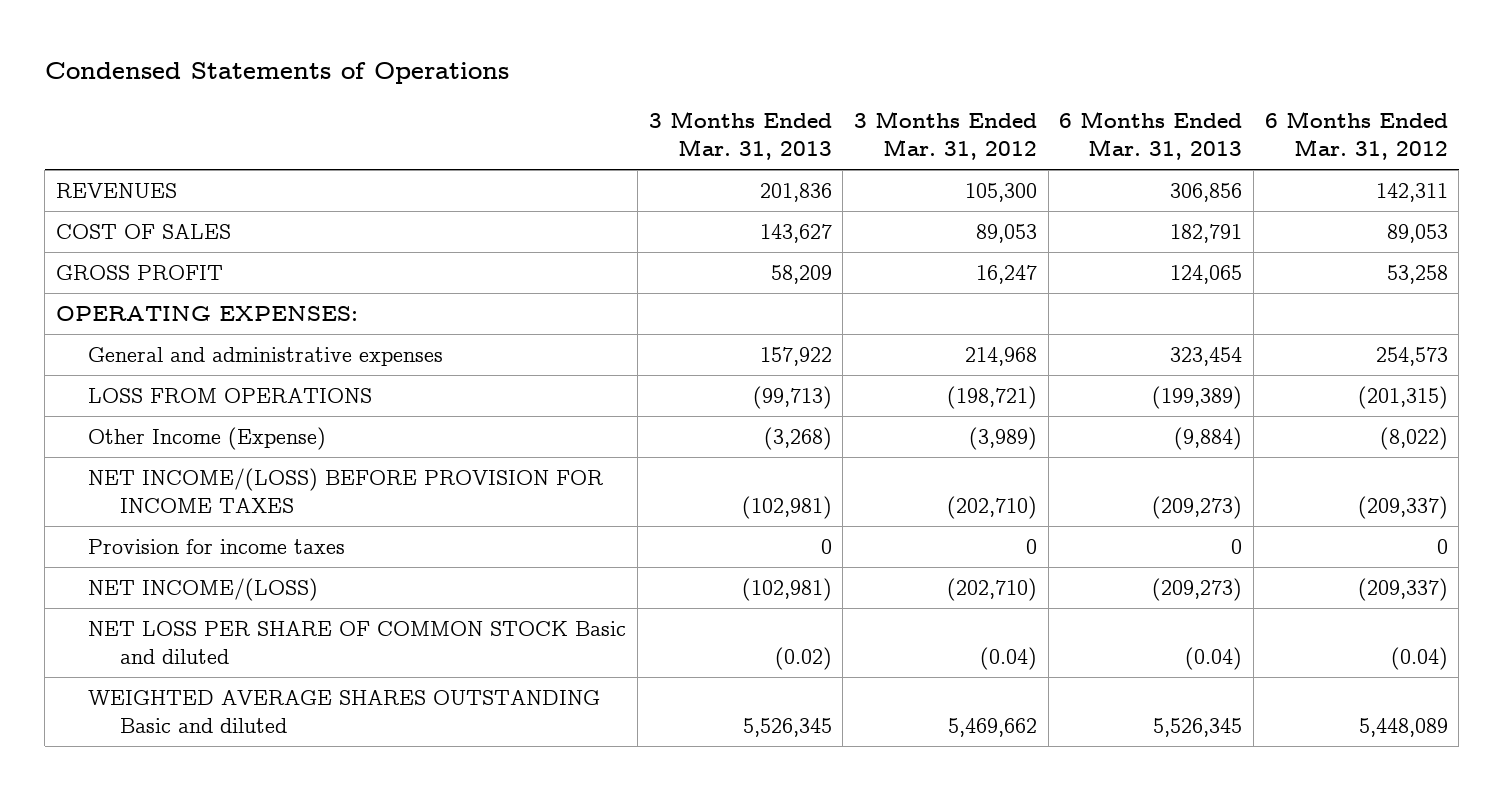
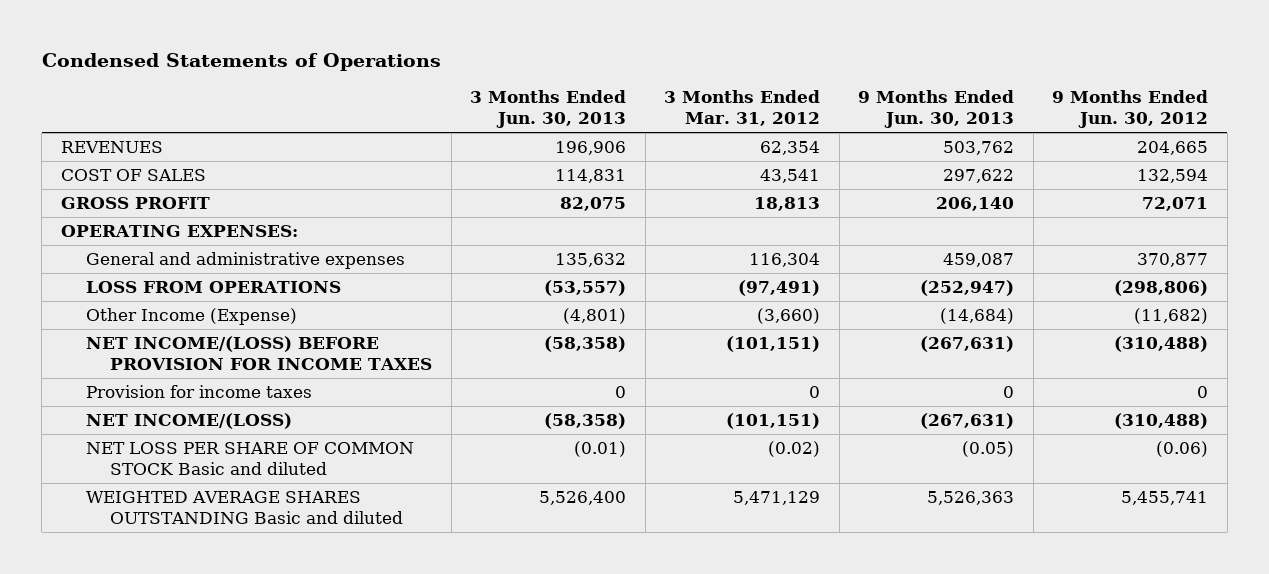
- | 3 Months Ended Mar. 31, 2013 | 3 Months Ended Mar. 31, 2012 | 6 Months Ended Mar. 31, 2013 | 6 Months Ended Mar. 31, 2012
+ | 3 Months Ended Jun. 30, 2013 | 3 Months Ended Mar. 31, 2012 | 9 Months Ended Jun. 30, 2013 | 9 Months Ended Jun. 30, 2012
- REVENUES | 201,836 | 105,300 | 306,856 | 142,311
- COST OF SALES | 143,627 | 89,053 | 182,791 | 89,053
- GROSS PROFIT | 58,209 | 16,247 | 124,065 | 53,258
+ REVENUES | 196,906 | 62,354 | 503,762 | 204,665
+ COST OF SALES | 114,831 | 43,541 | 297,622 | 132,594
+ GROSS PROFIT | 82,075 | 18,813 | 206,140 | 72,071
- General and administrative expenses | 157,922 | 214,968 | 323,454 | 254,573
- LOSS FROM OPERATIONS | (99,713) | (198,721) | (199,389) | (201,315)
- Other Income (Expense) | (3,268) | (3,989) | (9,884) | (8,022)
- NET INCOME/(LOSS) BEFORE PROVISION FOR INCOME TAXES | (102,981) | (202,710) | (209,273) | (209,337)
+ General and administrative expenses | 135,632 | 116,304 | 459,087 | 370,877
+ LOSS FROM OPERATIONS | (53,557) | (97,491) | (252,947) | (298,806)
+ Other Income (Expense) | (4,801) | (3,660) | (14,684) | (11,682)
+ NET INCOME/(LOSS) BEFORE PROVISION FOR INCOME TAXES | (58,358) | (101,151) | (267,631) | (310,488)
- NET INCOME/(LOSS) | (102,981) | (202,710) | (209,273) | (209,337)
- NET LOSS PER SHARE OF COMMON STOCK Basic and diluted | (0.02) | (0.04) | (0.04) | (0.04)
- WEIGHTED AVERAGE SHARES OUTSTANDING Basic and diluted | 5,526,345 | 5,469,662 | 5,526,345 | 5,448,089
+ NET INCOME/(LOSS) | (58,358) | (101,151) | (267,631) | (310,488)
+ NET LOSS PER SHARE OF COMMON STOCK Basic and diluted | (0.01) | (0.02) | (0.05) | (0.06)
+ WEIGHTED AVERAGE SHARES OUTSTANDING Basic and diluted | 5,526,400 | 5,471,129 | 5,526,363 | 5,455,741

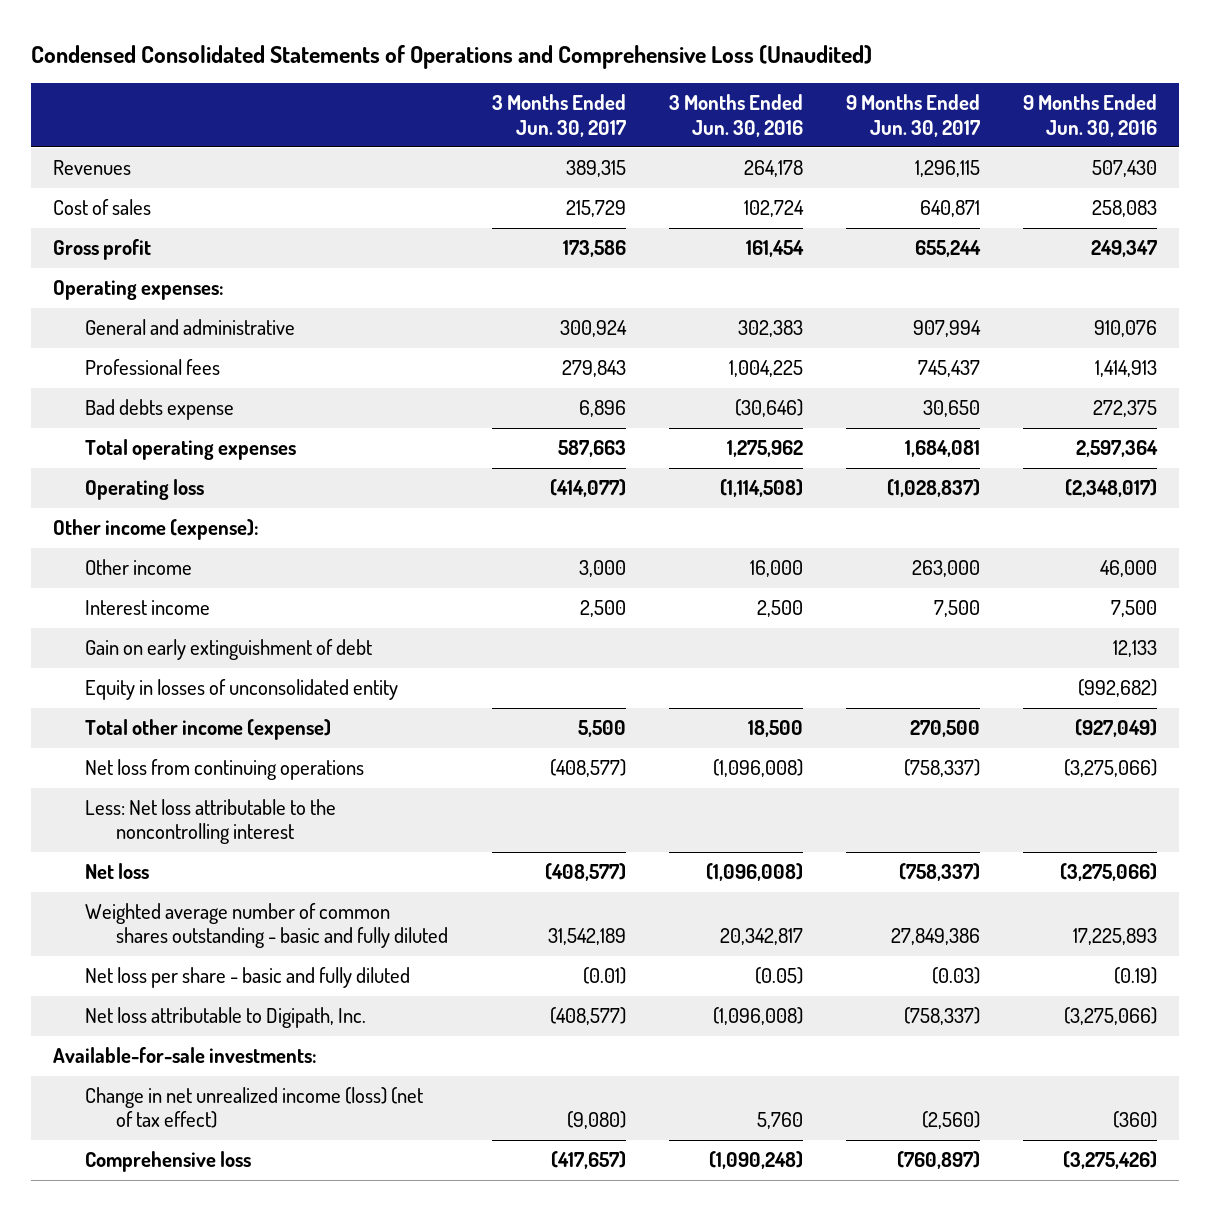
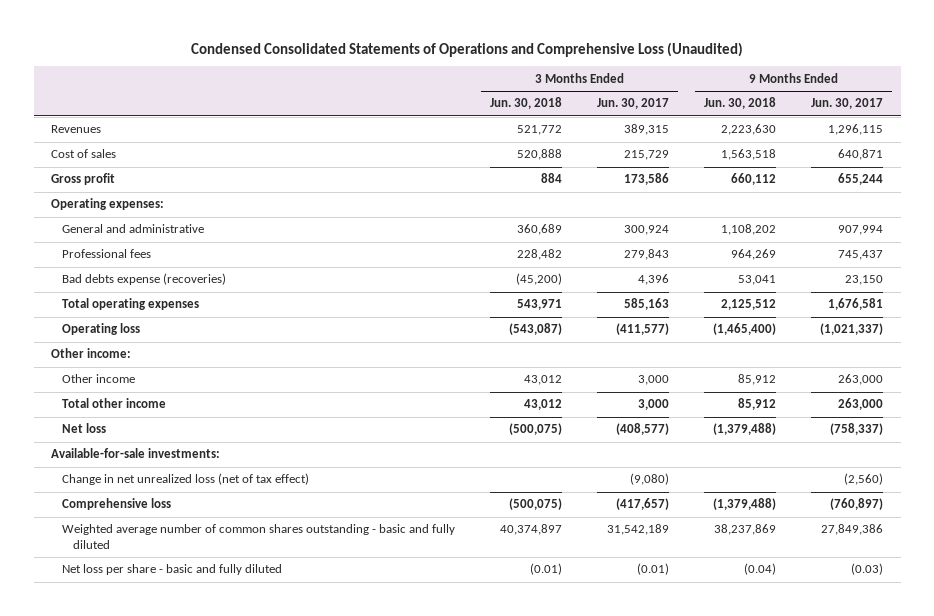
- | 3 Months Ended Jun. 30, 2017 | 3 Months Ended Jun. 30, 2016 | 9 Months Ended Jun. 30, 2017 | 9 Months Ended Jun. 30, 2016
+ | 3 Months Ended Jun. 30, 2018 | 3 Months Ended Jun. 30, 2017 | 9 Months Ended Jun. 30, 2018 | 9 Months Ended Jun. 30, 2017
- Bad debts expense | 6,896 | (30,646) | 30,650 | 272,375
- Total operating expenses | 587,663 | 1,275,962 | 1,684,081 | 2,597,364
- Operating loss | (414,077) | (1,114,508) | (1,028,837) | (2,348,017)
- Other income (expense):
+ Bad debts expense (recoveries) | (45,200) | 4,396 | 53,041 | 23,150
+ Total operating expenses | 543,971 | 585,163 | 2,125,512 | 1,676,581
+ Operating loss | (543,087) | (411,577) | (1,465,400) | (1,021,337)
+ Other income:
- Interest income | 2,500 | 2,500 | 7,500 | 7,500
- Gain on early extinguishment of debt | | | | 12,133
- Equity in losses of unconsolidated entity | | | | (992,682)
- Total other income (expense) | 5,500 | 18,500 | 270,500 | (927,049)
- Net loss from continuing operations | (408,577) | (1,096,008) | (758,337) | (3,275,066)
- Less: Net loss attributable to the noncontrolling interest
+ Total other income | 43,012 | 3,000 | 85,912 | 263,000
- Net loss attributable to Digipath, Inc. | (408,577) | (1,096,008) | (758,337) | (3,275,066)
- Change in net unrealized income (loss) (net of tax effect) | (9,080) | 5,760 | (2,560) | (360)
+ Change in net unrealized loss (net of tax effect) | | (9,080) | | (2,560)
moved down: Weighted average number of common shares outstanding - basic and fully diluted | 40,374,897 | 31,542,189 | 38,237,869 | 27,849,386
moved down: Net loss per share - basic and fully diluted | (0.01) | (0.01) | (0.04) | (0.03)

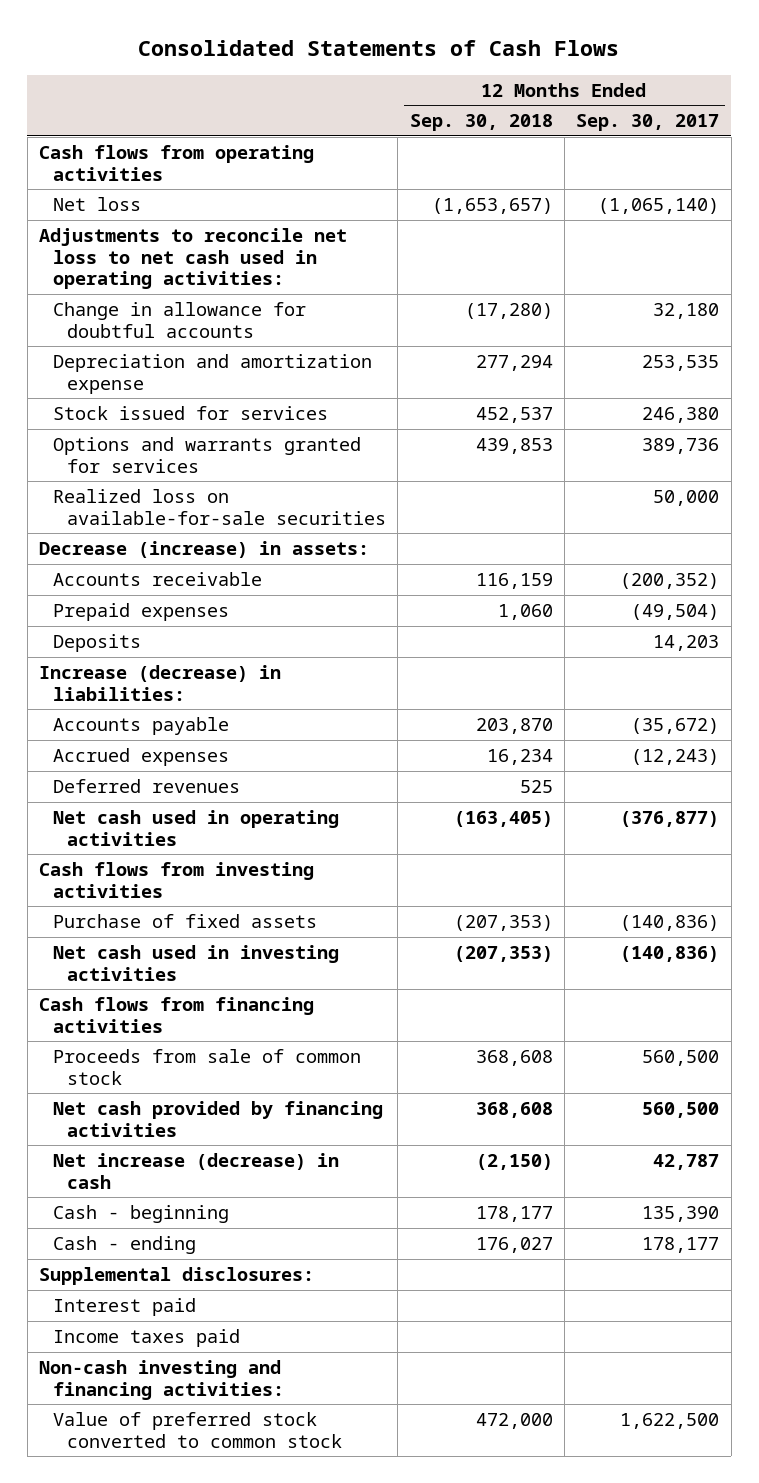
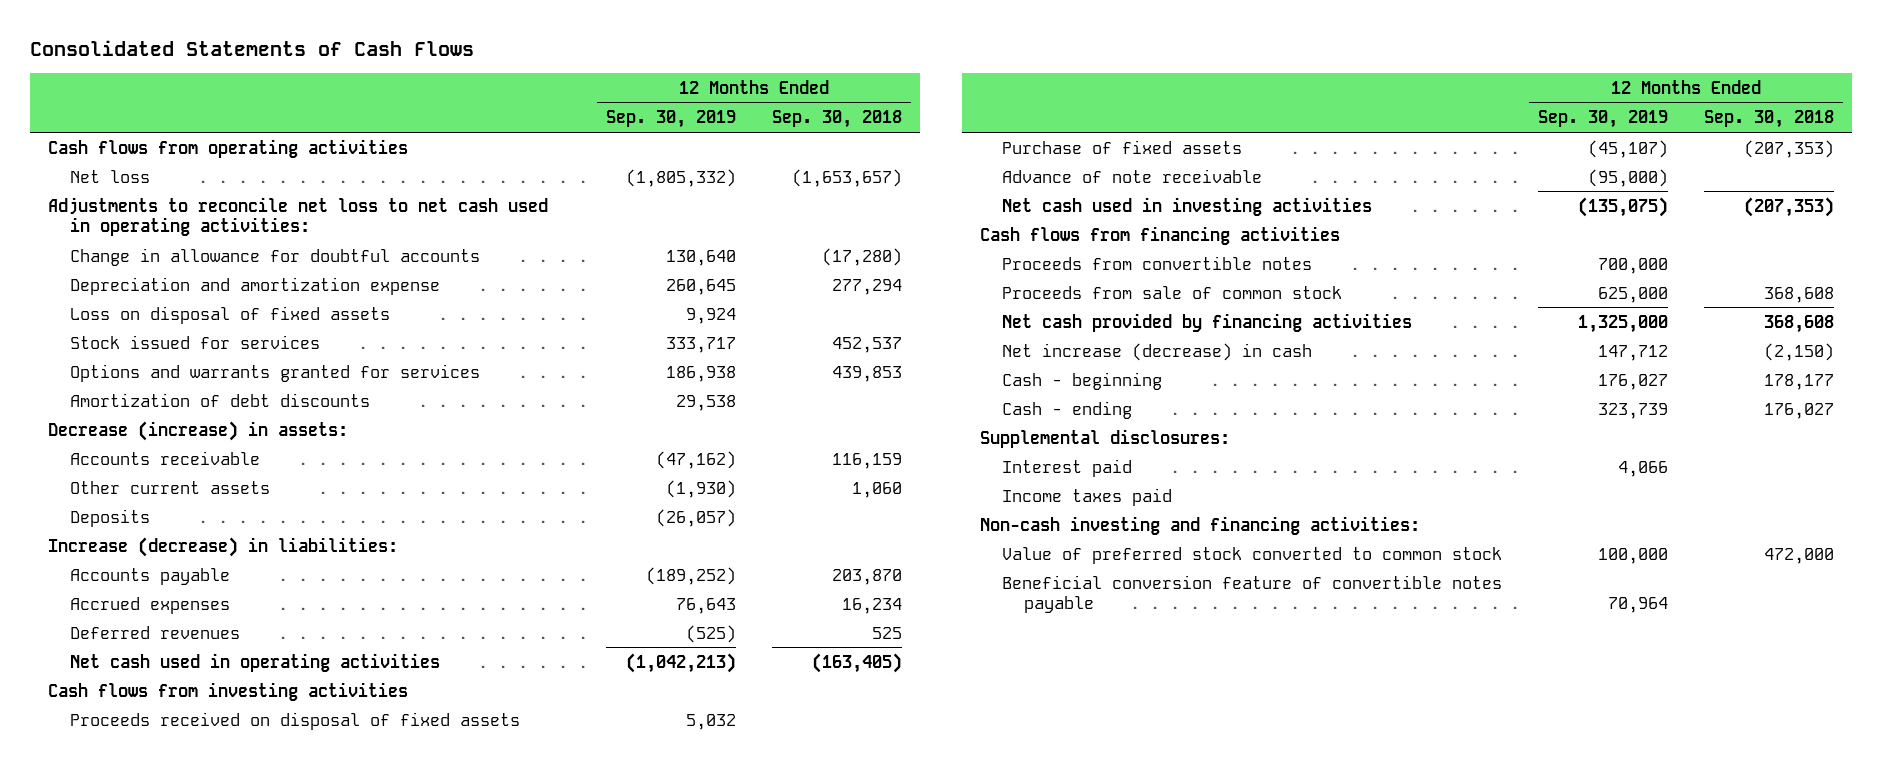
- | 12 Months Ended Sep. 30, 2018 | 12 Months Ended Sep. 30, 2017
+ | 12 Months Ended Sep. 30, 2019 | 12 Months Ended Sep. 30, 2018
+ Loss on disposal of fixed assets | 9,924 |
- Realized loss on available-for-sale securities | | 50,000
+ Amortization of debt discounts | 29,538 |
- Prepaid expenses | 1,060 | (49,504)
+ Other current assets | (1,930) | 1,060
+ Proceeds received on disposal of fixed assets | 5,032 |
+ Advance of note receivable | (95,000) |
+ Proceeds from convertible notes | 700,000 |
+ Beneficial conversion feature of convertible notes payable | 70,964 |

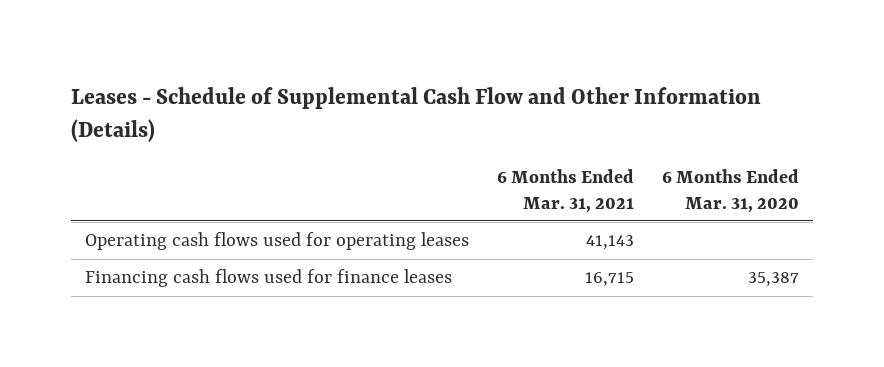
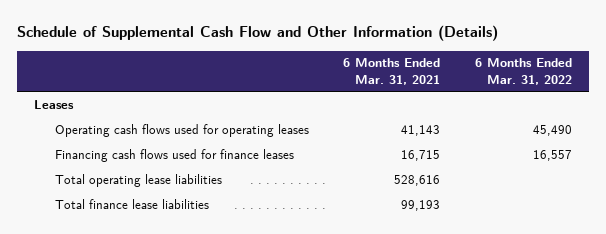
- Leases - Schedule of Supplemental Cash Flow and Other Information (Details)
+ Schedule of Supplemental Cash Flow and Other Information (Details)
- | 6 Months Ended Mar. 31, 2021 | 6 Months Ended Mar. 31, 2020
+ | 6 Months Ended Mar. 31, 2021 | 6 Months Ended Mar. 31, 2022
+ Leases
+ Total operating lease liabilities | 528,616 |
+ Total finance lease liabilities | 99,193 |

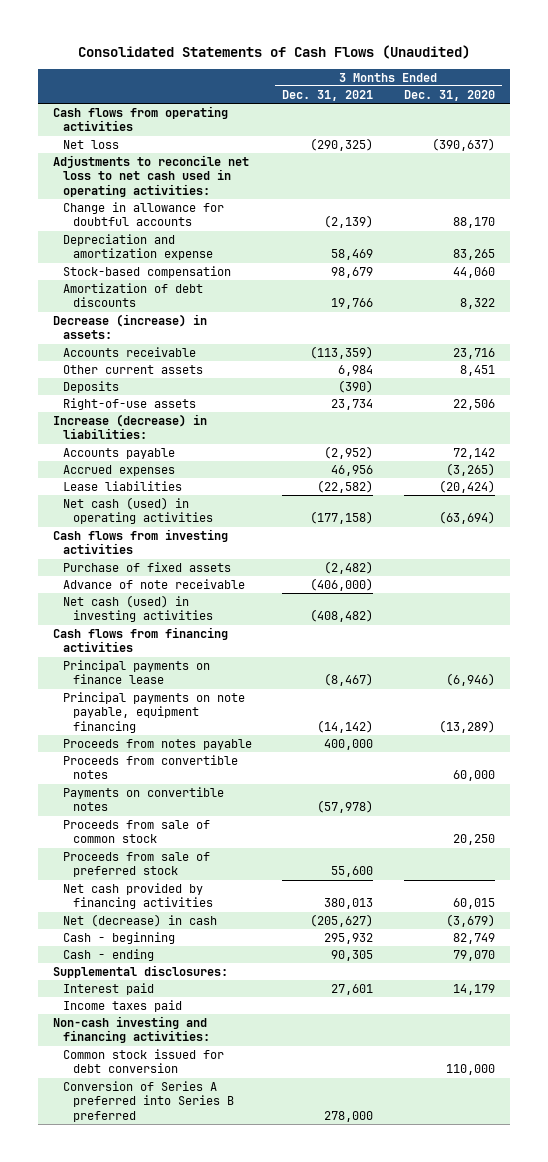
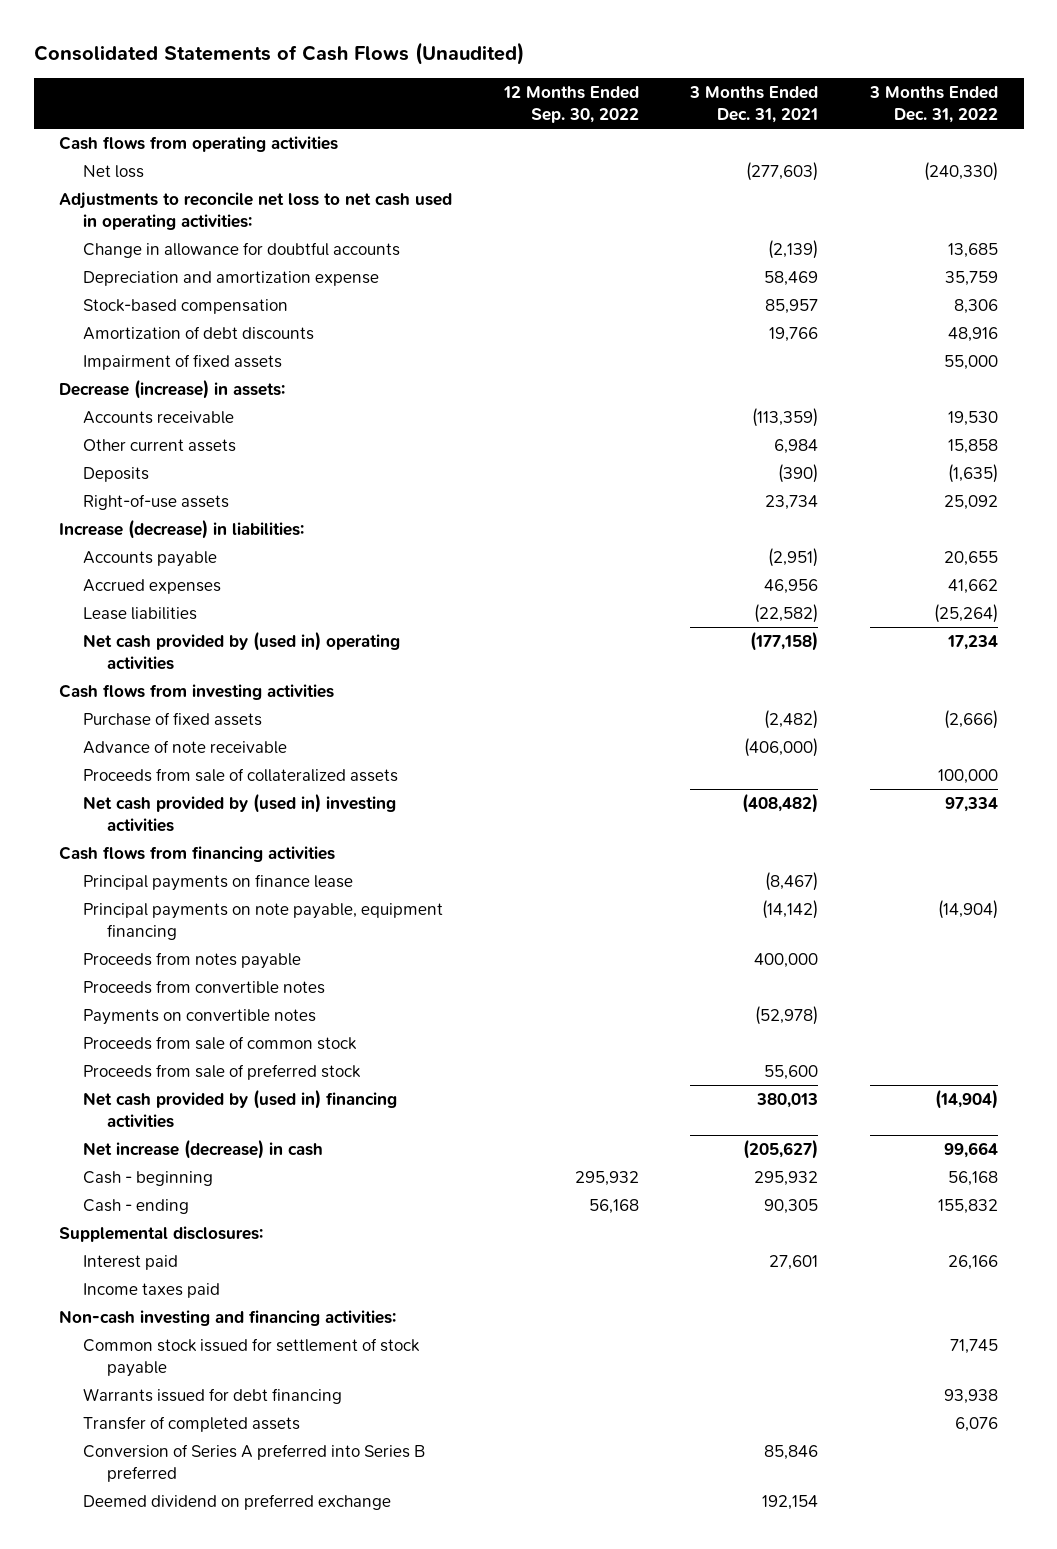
- | 3 Months Ended Dec. 31, 2021 | 3 Months Ended Dec. 31, 2020
+ | 12 Months Ended Sep. 30, 2022 | 3 Months Ended Dec. 31, 2021 | 3 Months Ended Dec. 31, 2022
- Net loss | (290,325) | (390,637)
+ Net loss | | (277,603) | (240,330)
- Stock-based compensation | 98,679 | 44,060
+ Stock-based compensation | | 85,957 | 8,306
+ Impairment of fixed assets | | | 55,000
- Accounts payable | (2,952) | 72,142
+ Accounts payable | | (2,951) | 20,655
- Net cash (used) in operating activities | (177,158) | (63,694)
+ Net cash provided by (used in) operating activities | | (177,158) | 17,234
- Net cash (used) in investing activities | (408,482) |
+ Proceeds from sale of collateralized assets | | | 100,000
+ Net cash provided by (used in) investing activities | | (408,482) | 97,334
- Payments on convertible notes | (57,978) |
+ Payments on convertible notes | | (52,978) |
- Net cash provided by financing activities | 380,013 | 60,015
- Net (decrease) in cash | (205,627) | (3,679)
+ Net cash provided by (used in) financing activities | | 380,013 | (14,904)
+ Net increase (decrease) in cash | | (205,627) | 99,664
- Common stock issued for debt conversion | | 110,000
- Conversion of Series A preferred into Series B preferred | 278,000 |
+ Common stock issued for settlement of stock payable | | | 71,745
+ Warrants issued for debt financing | | | 93,938
+ Transfer of completed assets | | | 6,076
+ Conversion of Series A preferred into Series B preferred | | 85,846 |
+ Deemed dividend on preferred exchange | | 192,154 |

